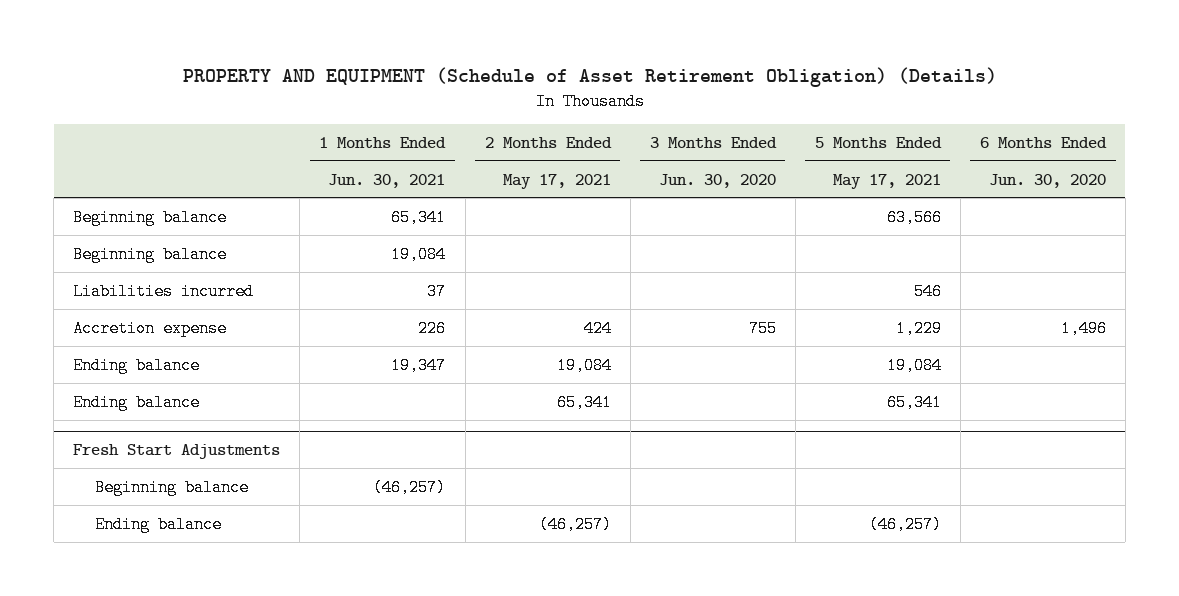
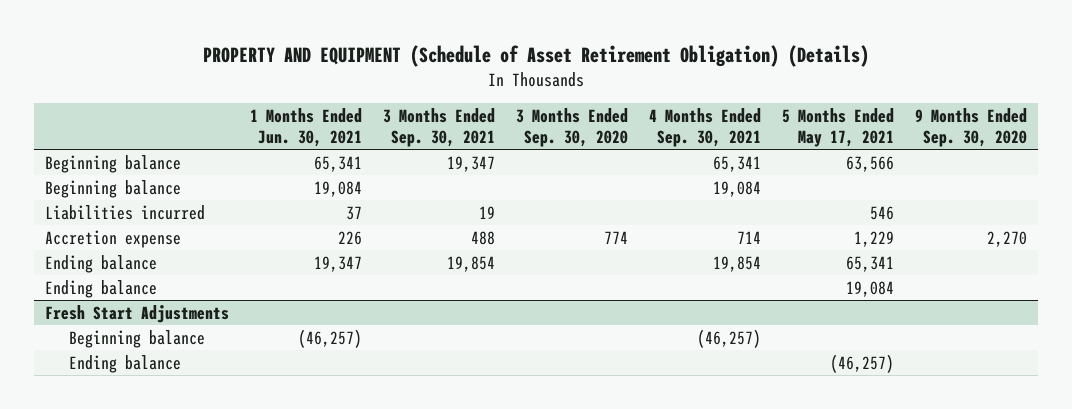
- | 1 Months Ended Jun. 30, 2021 | 2 Months Ended May 17, 2021 | 3 Months Ended Jun. 30, 2020 | 5 Months Ended May 17, 2021 | 6 Months Ended Jun. 30, 2020
+ | 1 Months Ended Jun. 30, 2021 | 3 Months Ended Sep. 30, 2021 | 3 Months Ended Sep. 30, 2020 | 4 Months Ended Sep. 30, 2021 | 5 Months Ended May 17, 2021 | 9 Months Ended Sep. 30, 2020
- Ending balance | 19,347 | 19,084 | | 19,084 |
- Ending balance | | 65,341 | | 65,341 |
+ Ending balance | 19,347 | 19,854 | | 19,854 | 65,341 |
+ Ending balance | | | | | 19,084 |

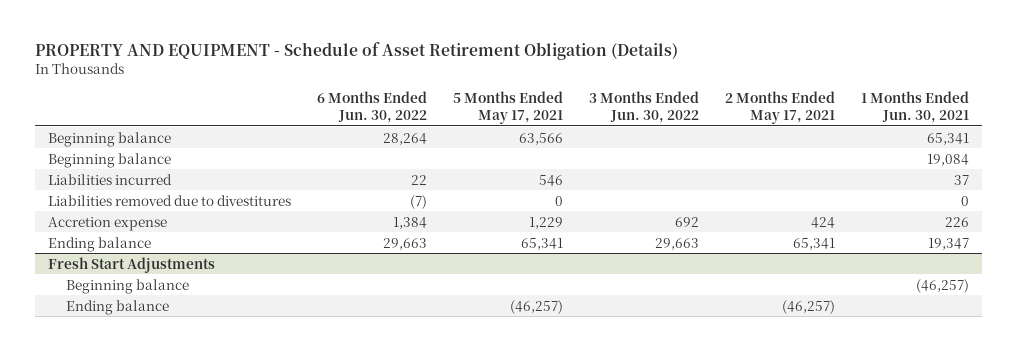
- PROPERTY AND EQUIPMENT (Schedule of Asset Retirement Obligation) (Details)
+ PROPERTY AND EQUIPMENT - Schedule of Asset Retirement Obligation (Details)
- | 1 Months Ended Jun. 30, 2021 | 3 Months Ended Sep. 30, 2021 | 3 Months Ended Sep. 30, 2020 | 4 Months Ended Sep. 30, 2021 | 5 Months Ended May 17, 2021 | 9 Months Ended Sep. 30, 2020
+ | 6 Months Ended Jun. 30, 2022 | 5 Months Ended May 17, 2021 | 3 Months Ended Jun. 30, 2022 | 2 Months Ended May 17, 2021 | 1 Months Ended Jun. 30, 2021
+ Liabilities removed due to divestitures | (7) | 0 | | | 0
- Ending balance | | | | | 19,084 |

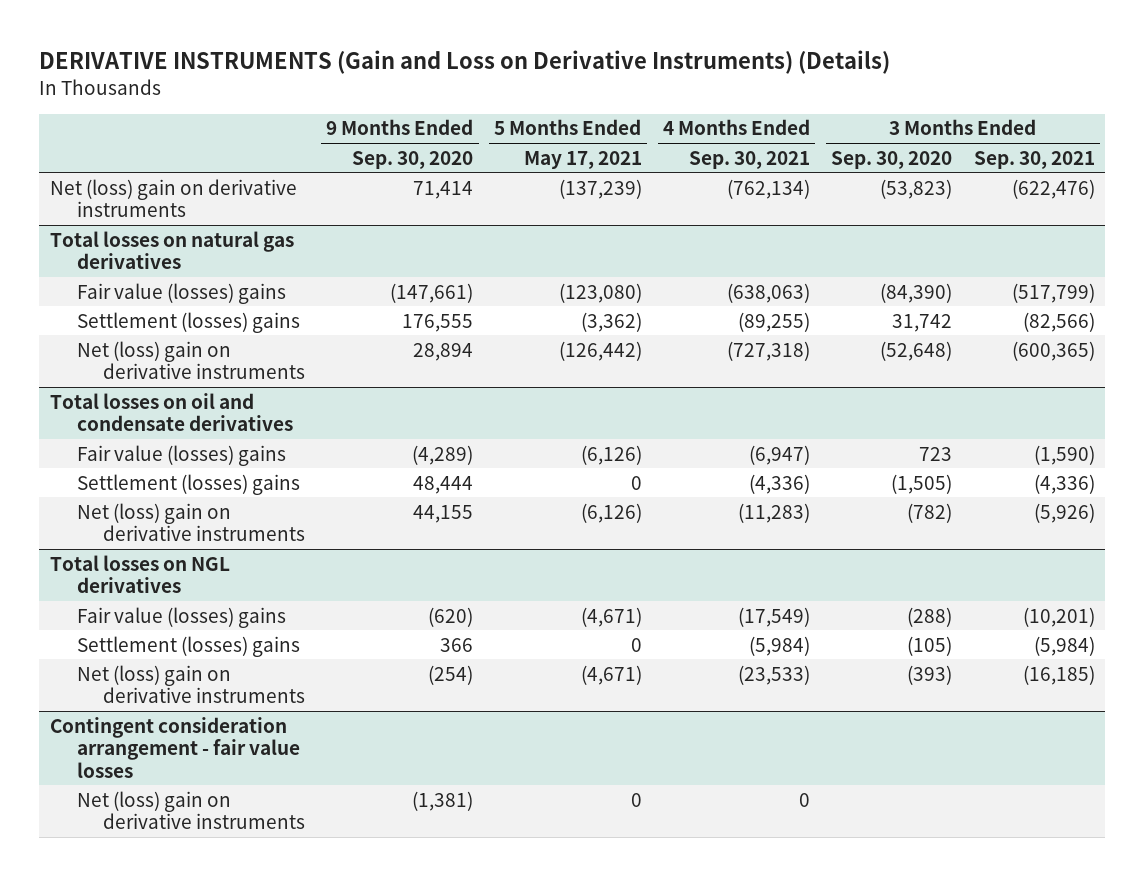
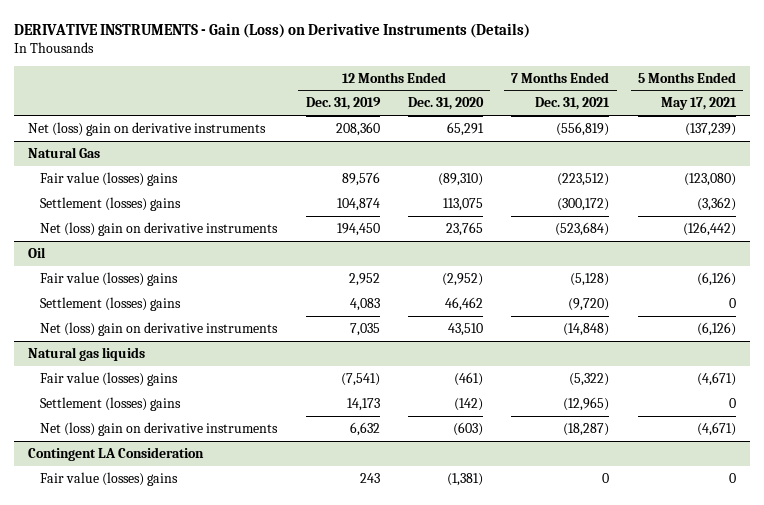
- DERIVATIVE INSTRUMENTS (Gain and Loss on Derivative Instruments) (Details)
+ DERIVATIVE INSTRUMENTS - Gain (Loss) on Derivative Instruments (Details)
- | 9 Months Ended Sep. 30, 2020 | 5 Months Ended May 17, 2021 | 4 Months Ended Sep. 30, 2021 | 3 Months Ended Sep. 30, 2020 | 3 Months Ended Sep. 30, 2021
+ | 12 Months Ended Dec. 31, 2019 | 12 Months Ended Dec. 31, 2020 | 7 Months Ended Dec. 31, 2021 | 5 Months Ended May 17, 2021
- Total losses on natural gas derivatives
+ Natural Gas
- Total losses on oil and condensate derivatives
+ Oil
- Total losses on NGL derivatives
+ Natural gas liquids
- Contingent consideration arrangement - fair value losses
- Net (loss) gain on derivative instruments | (1,381) | 0 | 0 | |
+ Contingent LA Consideration
+ Fair value (losses) gains | 243 | (1,381) | 0 | 0

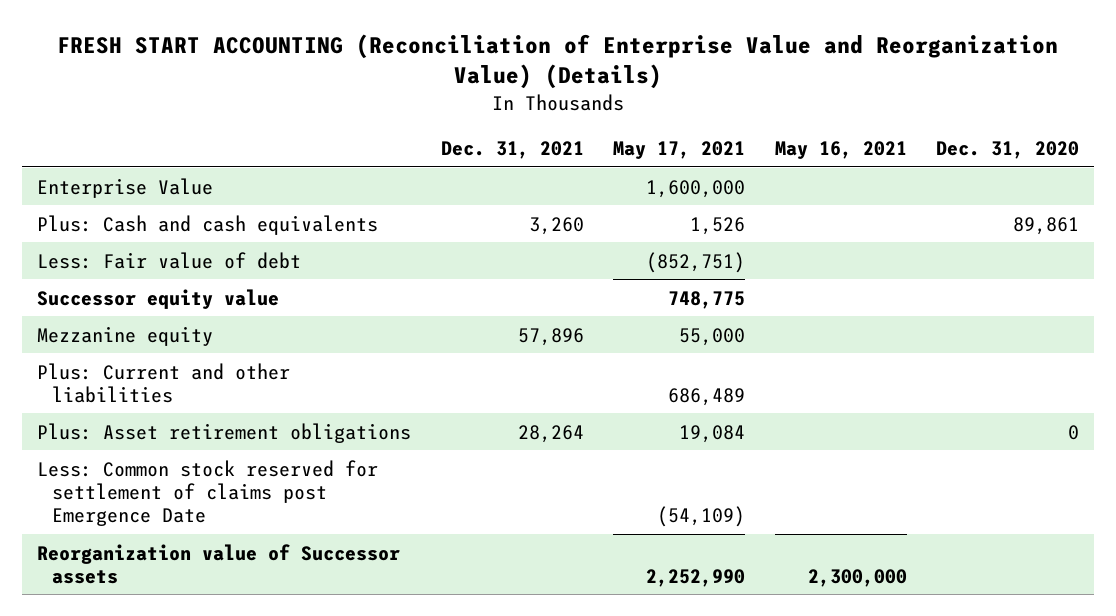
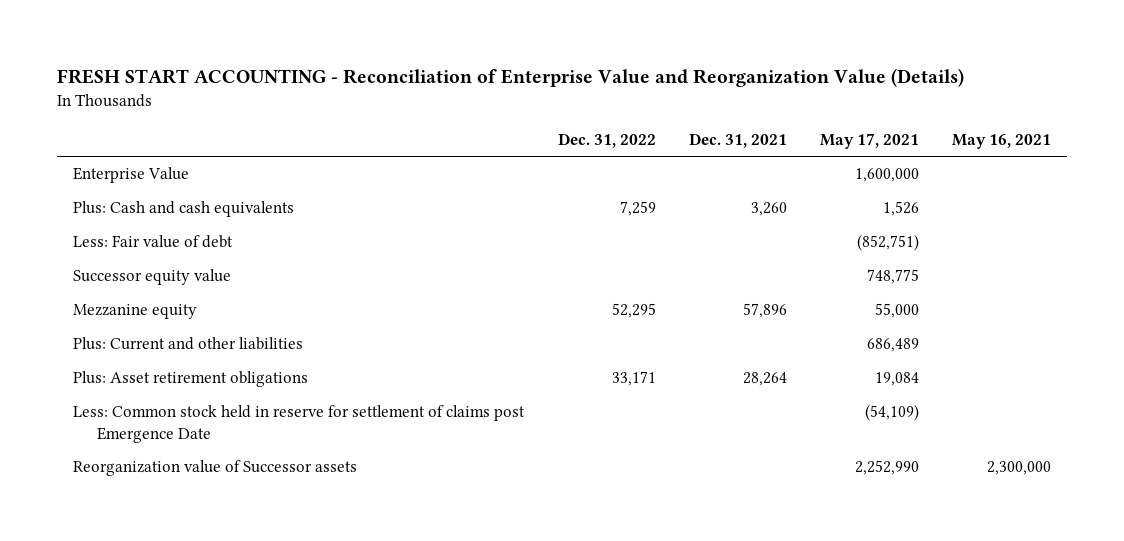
- FRESH START ACCOUNTING (Reconciliation of Enterprise Value and Reorganization Value) (Details)
+ FRESH START ACCOUNTING - Reconciliation of Enterprise Value and Reorganization Value (Details)
- | Dec. 31, 2021 | May 17, 2021 | May 16, 2021 | Dec. 31, 2020
+ | Dec. 31, 2022 | Dec. 31, 2021 | May 17, 2021 | May 16, 2021
- Less: Common stock reserved for settlement of claims post Emergence Date | | (54,109) | |
+ Less: Common stock held in reserve for settlement of claims post Emergence Date | | | (54,109) |

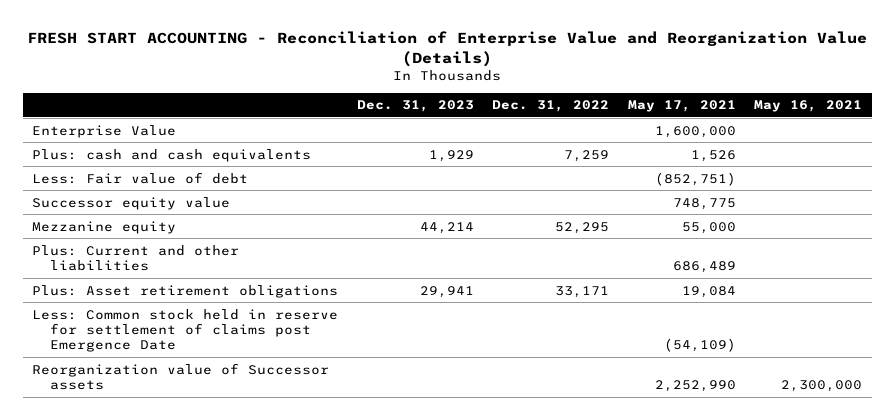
- | Dec. 31, 2022 | Dec. 31, 2021 | May 17, 2021 | May 16, 2021
+ | Dec. 31, 2023 | Dec. 31, 2022 | May 17, 2021 | May 16, 2021
- Plus: Cash and cash equivalents | 7,259 | 3,260 | 1,526 |
+ Plus: cash and cash equivalents | 1,929 | 7,259 | 1,526 |

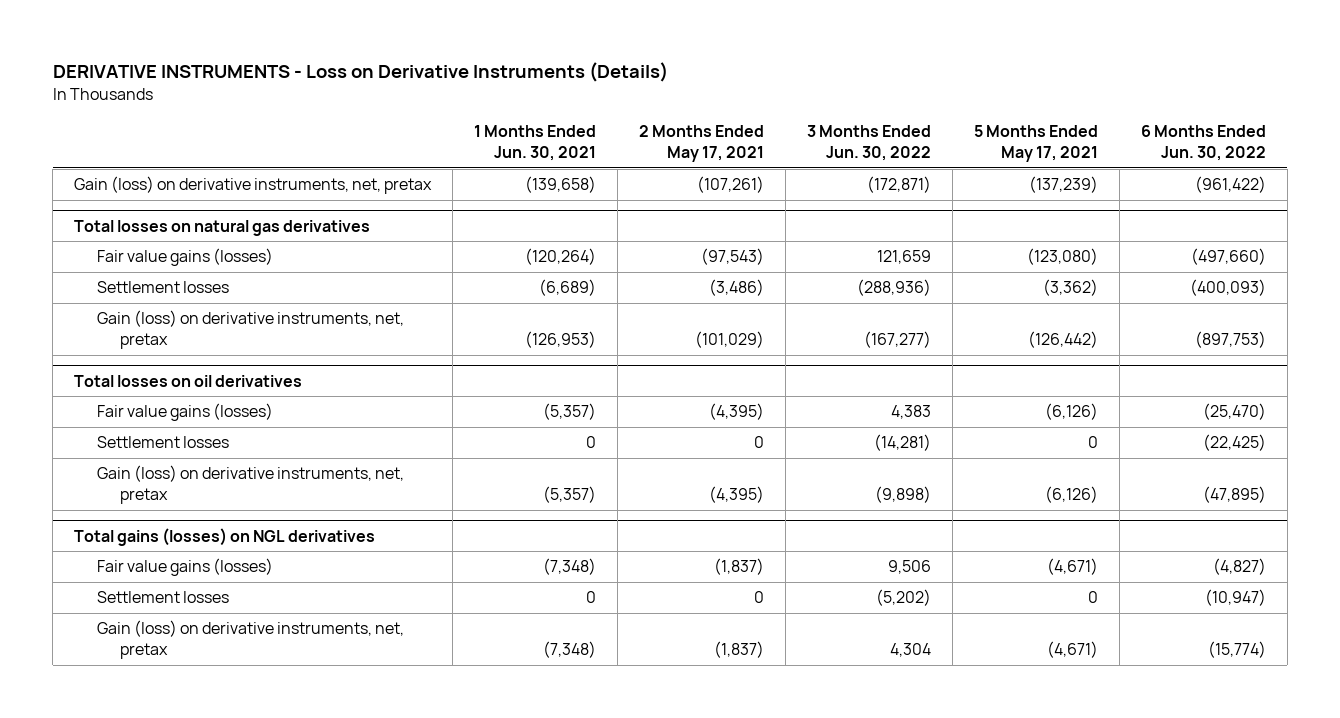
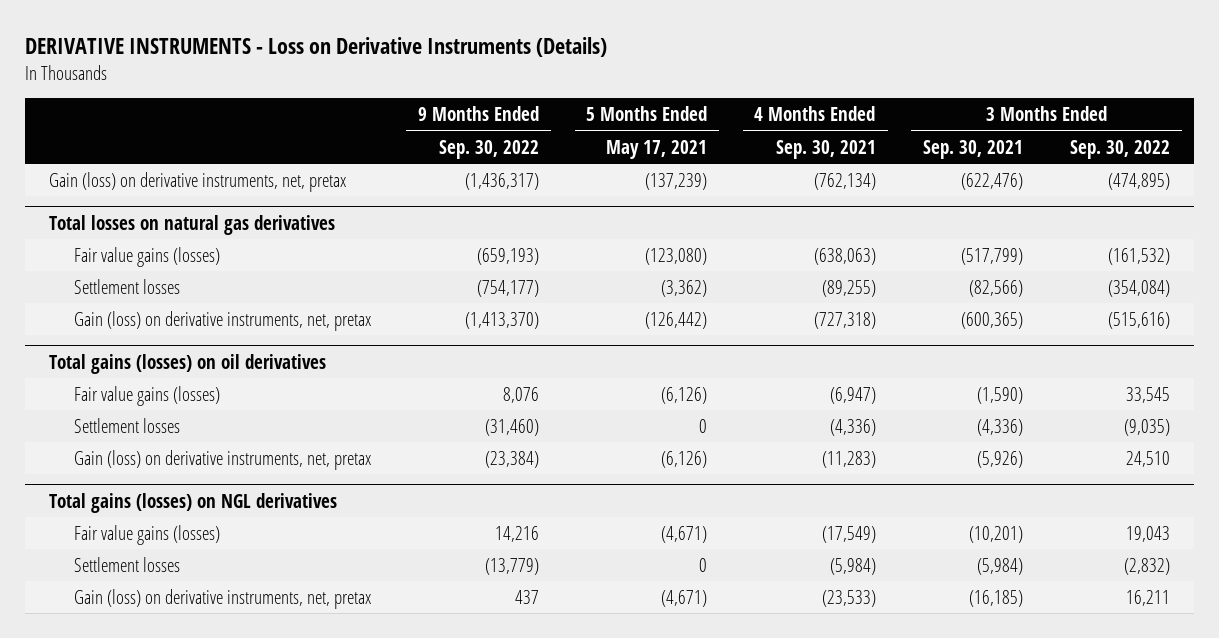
- | 1 Months Ended Jun. 30, 2021 | 2 Months Ended May 17, 2021 | 3 Months Ended Jun. 30, 2022 | 5 Months Ended May 17, 2021 | 6 Months Ended Jun. 30, 2022
+ | 9 Months Ended Sep. 30, 2022 | 5 Months Ended May 17, 2021 | 4 Months Ended Sep. 30, 2021 | 3 Months Ended Sep. 30, 2021 | 3 Months Ended Sep. 30, 2022
- Total losses on oil derivatives
+ Total gains (losses) on oil derivatives

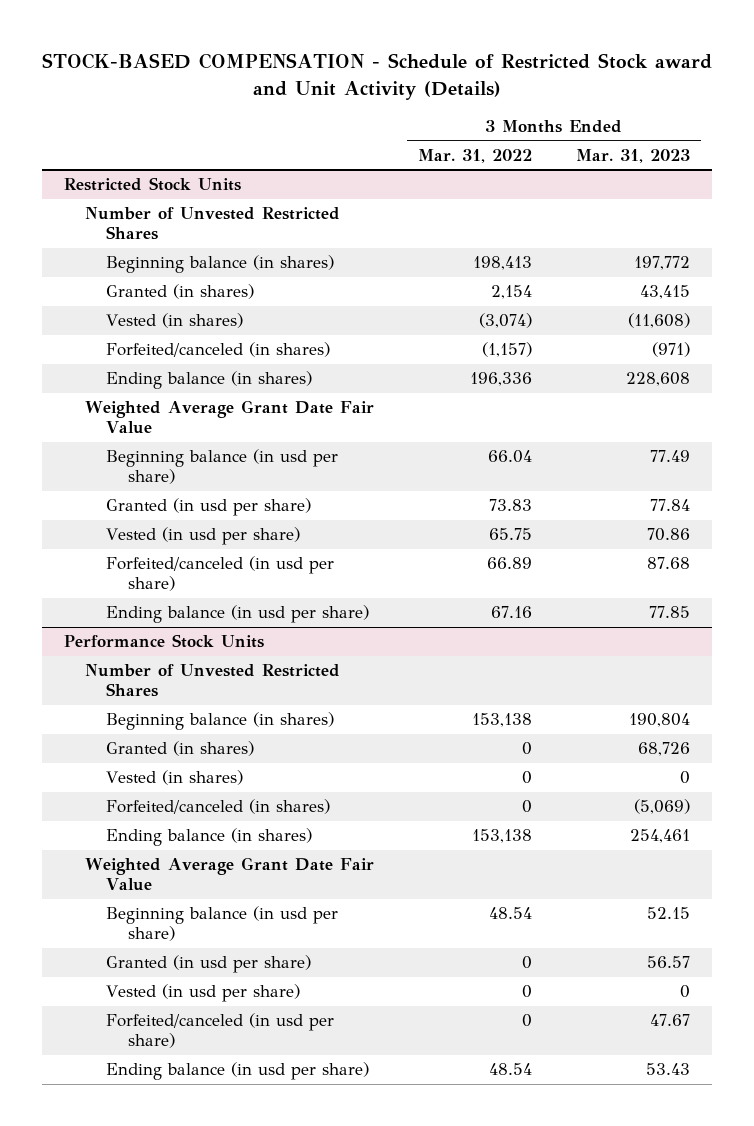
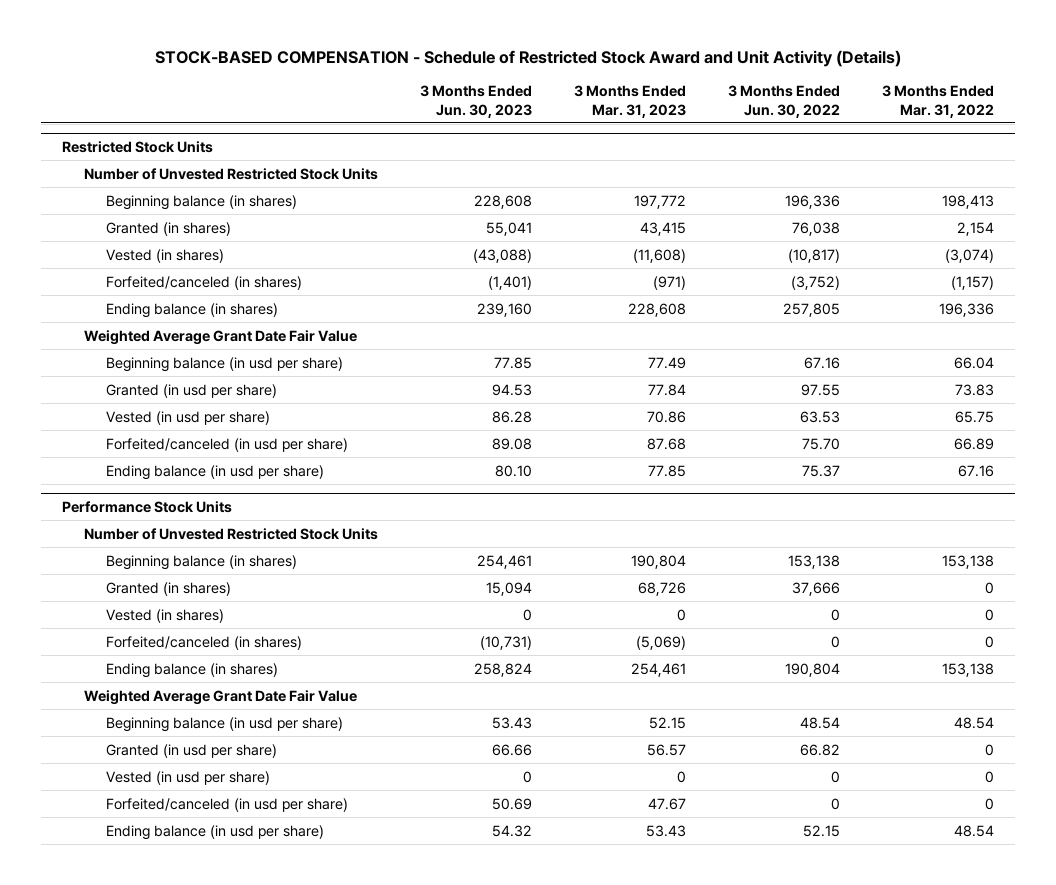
- STOCK-BASED COMPENSATION - Schedule of Restricted Stock award and Unit Activity (Details)
+ STOCK-BASED COMPENSATION - Schedule of Restricted Stock Award and Unit Activity (Details)
- | 3 Months Ended Mar. 31, 2022 | 3 Months Ended Mar. 31, 2023
+ | 3 Months Ended Jun. 30, 2023 | 3 Months Ended Mar. 31, 2023 | 3 Months Ended Jun. 30, 2022 | 3 Months Ended Mar. 31, 2022
@ Restricted Stock Units
- Number of Unvested Restricted Shares
+ Number of Unvested Restricted Stock Units
@ Performance Stock Units
- Number of Unvested Restricted Shares
+ Number of Unvested Restricted Stock Units

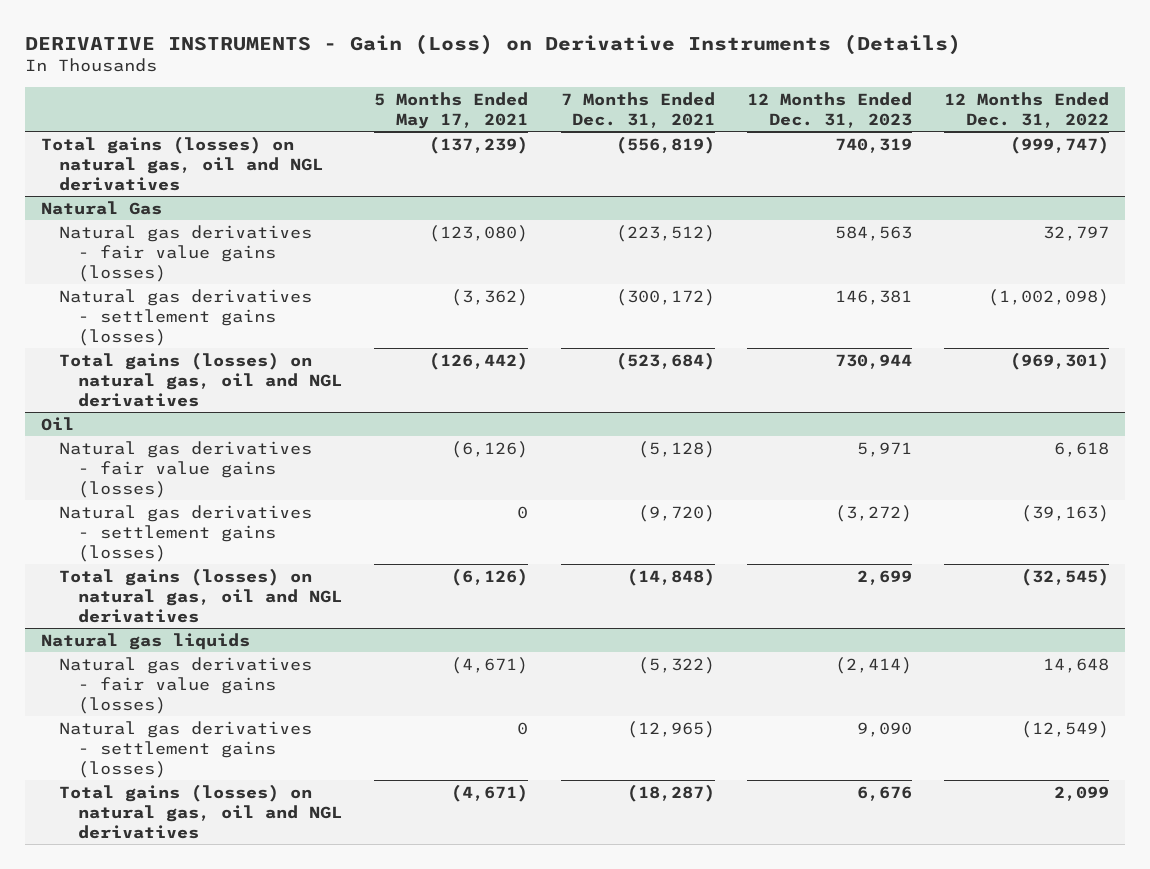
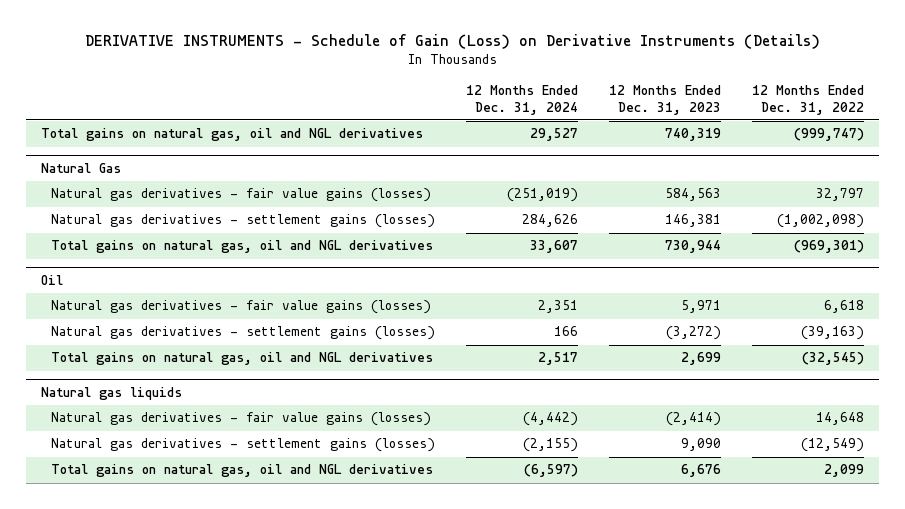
- DERIVATIVE INSTRUMENTS - Gain (Loss) on Derivative Instruments (Details)
+ DERIVATIVE INSTRUMENTS - Schedule of Gain (Loss) on Derivative Instruments (Details)
- | 5 Months Ended May 17, 2021 | 7 Months Ended Dec. 31, 2021 | 12 Months Ended Dec. 31, 2023 | 12 Months Ended Dec. 31, 2022
+ | 12 Months Ended Dec. 31, 2024 | 12 Months Ended Dec. 31, 2023 | 12 Months Ended Dec. 31, 2022
- Total gains (losses) on natural gas, oil and NGL derivatives | (137,239) | (556,819) | 740,319 | (999,747)
+ Total gains on natural gas, oil and NGL derivatives | 29,527 | 740,319 | (999,747)
@ Natural Gas
- Total gains (losses) on natural gas, oil and NGL derivatives | (126,442) | (523,684) | 730,944 | (969,301)
+ Total gains on natural gas, oil and NGL derivatives | 33,607 | 730,944 | (969,301)
@ Oil
- Total gains (losses) on natural gas, oil and NGL derivatives | (6,126) | (14,848) | 2,699 | (32,545)
+ Total gains on natural gas, oil and NGL derivatives | 2,517 | 2,699 | (32,545)
@ Natural gas liquids
- Total gains (losses) on natural gas, oil and NGL derivatives | (4,671) | (18,287) | 6,676 | 2,099
+ Total gains on natural gas, oil and NGL derivatives | (6,597) | 6,676 | 2,099

